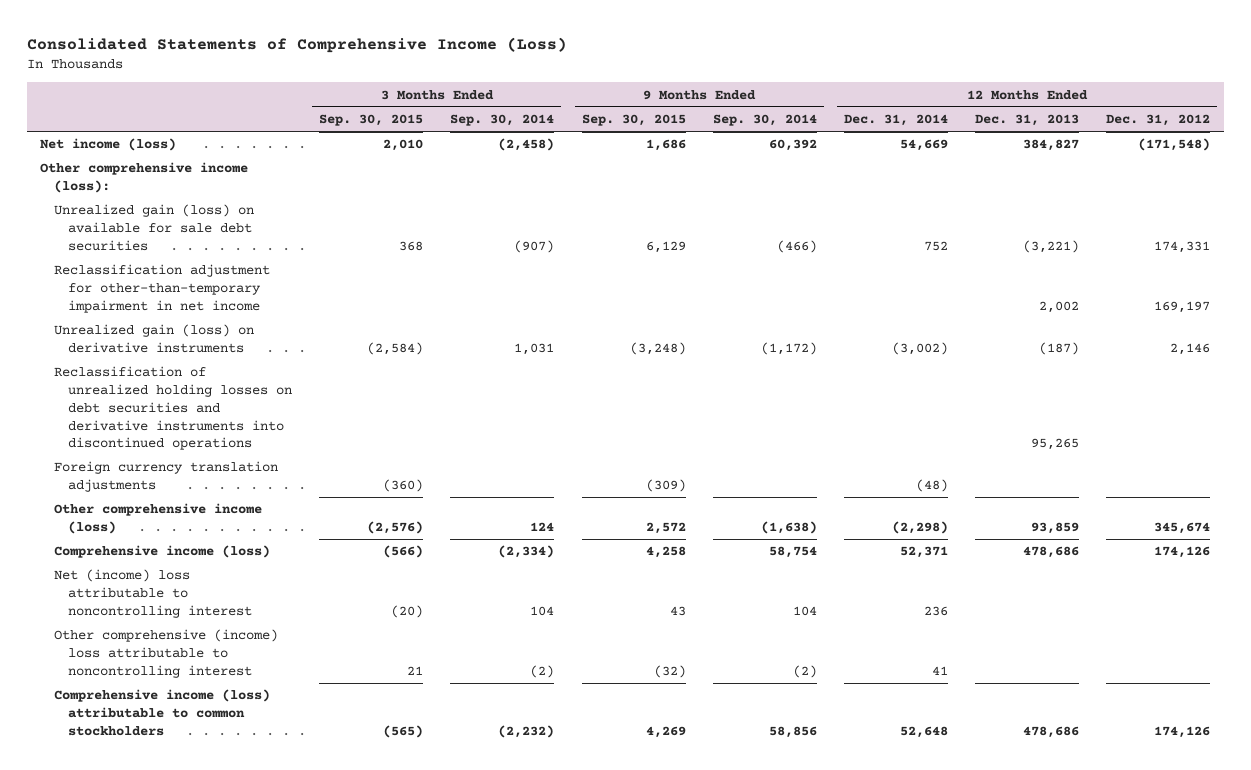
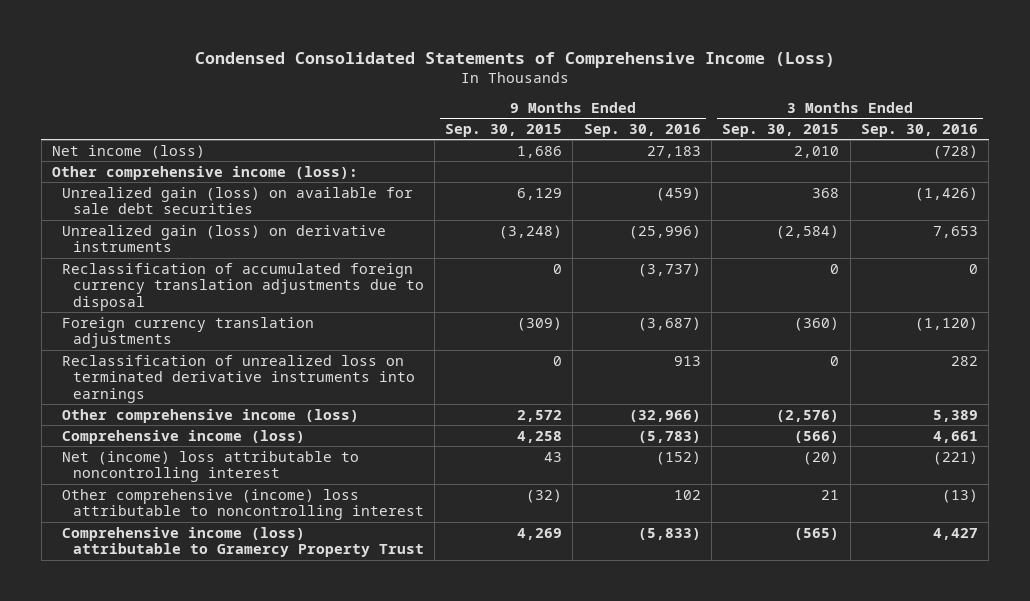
- Consolidated Statements of Comprehensive Income (Loss)
+ Condensed Consolidated Statements of Comprehensive Income (Loss)
- | 3 Months Ended Sep. 30, 2015 | 3 Months Ended Sep. 30, 2014 | 9 Months Ended Sep. 30, 2015 | 9 Months Ended Sep. 30, 2014 | 12 Months Ended Dec. 31, 2014 | 12 Months Ended Dec. 31, 2013 | 12 Months Ended Dec. 31, 2012
+ | 9 Months Ended Sep. 30, 2015 | 9 Months Ended Sep. 30, 2016 | 3 Months Ended Sep. 30, 2015 | 3 Months Ended Sep. 30, 2016
- Reclassification adjustment for other-than-temporary impairment in net income | | | | | | 2,002 | 169,197
- Reclassification of unrealized holding losses on debt securities and derivative instruments into discontinued operations | | | | | | 95,265 |
+ Reclassification of accumulated foreign currency translation adjustments due to disposal | 0 | (3,737) | 0 | 0
+ Reclassification of unrealized loss on terminated derivative instruments into earnings | 0 | 913 | 0 | 282
- Comprehensive income (loss) attributable to common stockholders | (565) | (2,232) | 4,269 | 58,856 | 52,648 | 478,686 | 174,126
+ Comprehensive income (loss) attributable to Gramercy Property Trust | 4,269 | (5,833) | (565) | 4,427

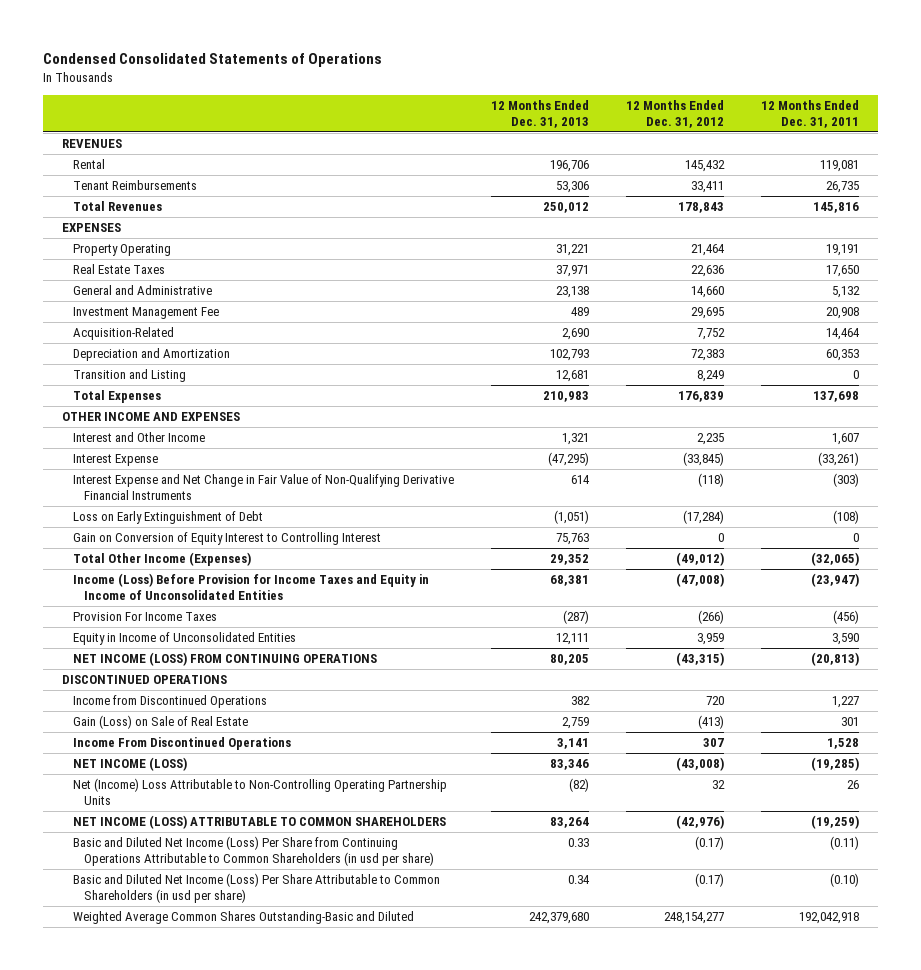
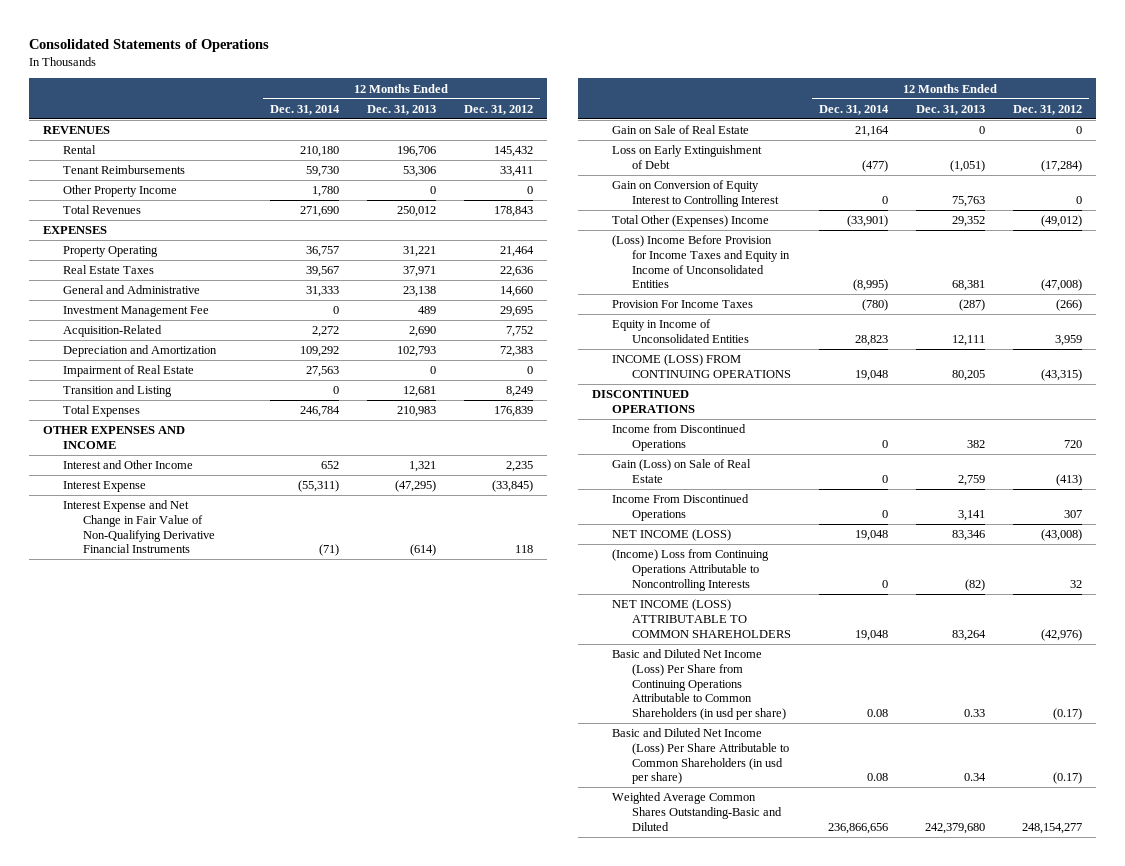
- Condensed Consolidated Statements of Operations
+ Consolidated Statements of Operations
- | 12 Months Ended Dec. 31, 2013 | 12 Months Ended Dec. 31, 2012 | 12 Months Ended Dec. 31, 2011
+ | 12 Months Ended Dec. 31, 2014 | 12 Months Ended Dec. 31, 2013 | 12 Months Ended Dec. 31, 2012
+ Other Property Income | 1,780 | 0 | 0
+ Impairment of Real Estate | 27,563 | 0 | 0
- OTHER INCOME AND EXPENSES
+ OTHER EXPENSES AND INCOME
- Interest Expense and Net Change in Fair Value of Non-Qualifying Derivative Financial Instruments | 614 | (118) | (303)
+ Interest Expense and Net Change in Fair Value of Non-Qualifying Derivative Financial Instruments | (71) | (614) | 118
+ Gain on Sale of Real Estate | 21,164 | 0 | 0
- Total Other Income (Expenses) | 29,352 | (49,012) | (32,065)
- Income (Loss) Before Provision for Income Taxes and Equity in Income of Unconsolidated Entities | 68,381 | (47,008) | (23,947)
+ Total Other (Expenses) Income | (33,901) | 29,352 | (49,012)
+ (Loss) Income Before Provision for Income Taxes and Equity in Income of Unconsolidated Entities | (8,995) | 68,381 | (47,008)
- NET INCOME (LOSS) FROM CONTINUING OPERATIONS | 80,205 | (43,315) | (20,813)
+ INCOME (LOSS) FROM CONTINUING OPERATIONS | 19,048 | 80,205 | (43,315)
- Net (Income) Loss Attributable to Non-Controlling Operating Partnership Units | (82) | 32 | 26
+ (Income) Loss from Continuing Operations Attributable to Noncontrolling Interests | 0 | (82) | 32

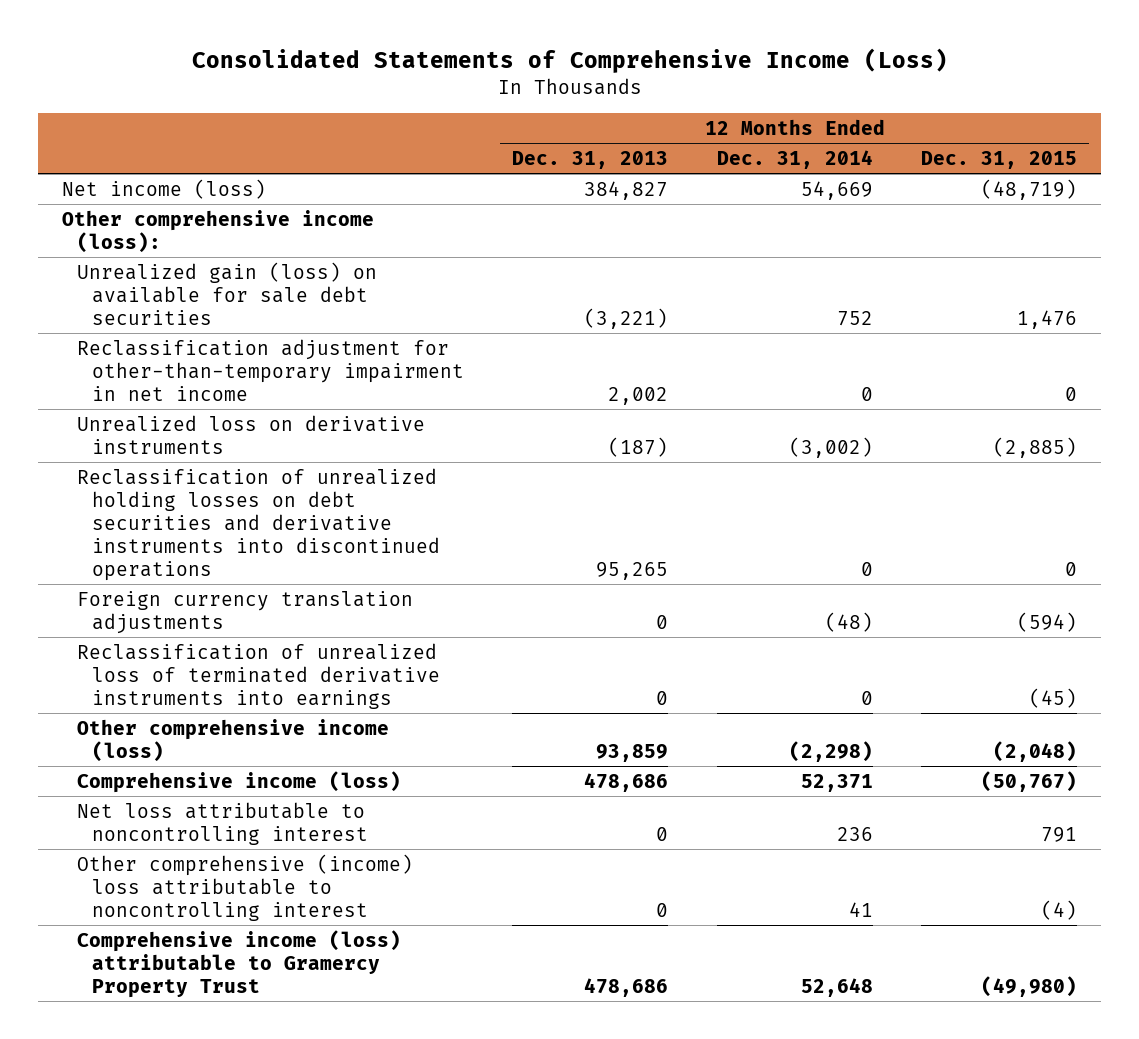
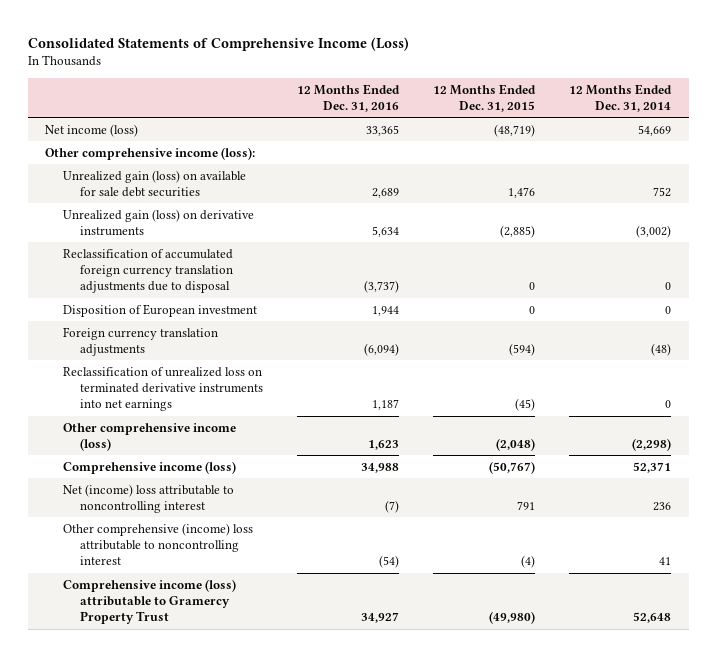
- | 12 Months Ended Dec. 31, 2013 | 12 Months Ended Dec. 31, 2014 | 12 Months Ended Dec. 31, 2015
+ | 12 Months Ended Dec. 31, 2016 | 12 Months Ended Dec. 31, 2015 | 12 Months Ended Dec. 31, 2014
- Reclassification adjustment for other-than-temporary impairment in net income | 2,002 | 0 | 0
- Unrealized loss on derivative instruments | (187) | (3,002) | (2,885)
- Reclassification of unrealized holding losses on debt securities and derivative instruments into discontinued operations | 95,265 | 0 | 0
+ Unrealized gain (loss) on derivative instruments | 5,634 | (2,885) | (3,002)
+ Reclassification of accumulated foreign currency translation adjustments due to disposal | (3,737) | 0 | 0
+ Disposition of European investment | 1,944 | 0 | 0
- Reclassification of unrealized loss of terminated derivative instruments into earnings | 0 | 0 | (45)
+ Reclassification of unrealized loss on terminated derivative instruments into net earnings | 1,187 | (45) | 0
- Net loss attributable to noncontrolling interest | 0 | 236 | 791
+ Net (income) loss attributable to noncontrolling interest | (7) | 791 | 236

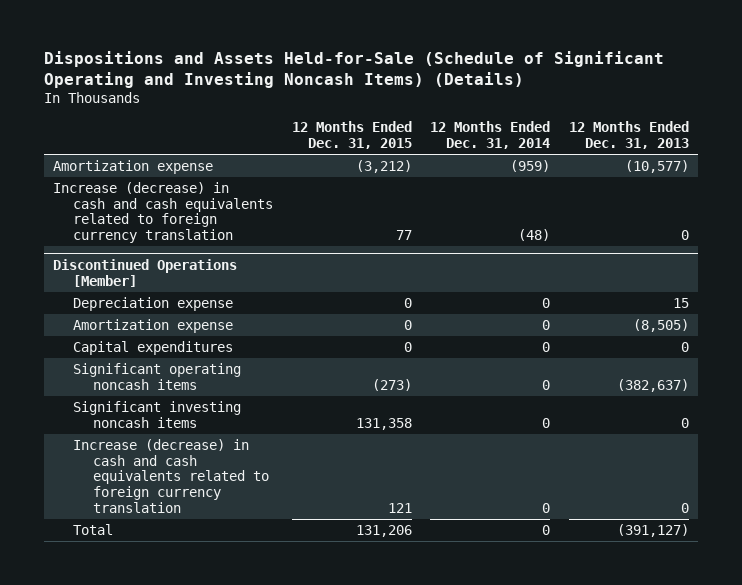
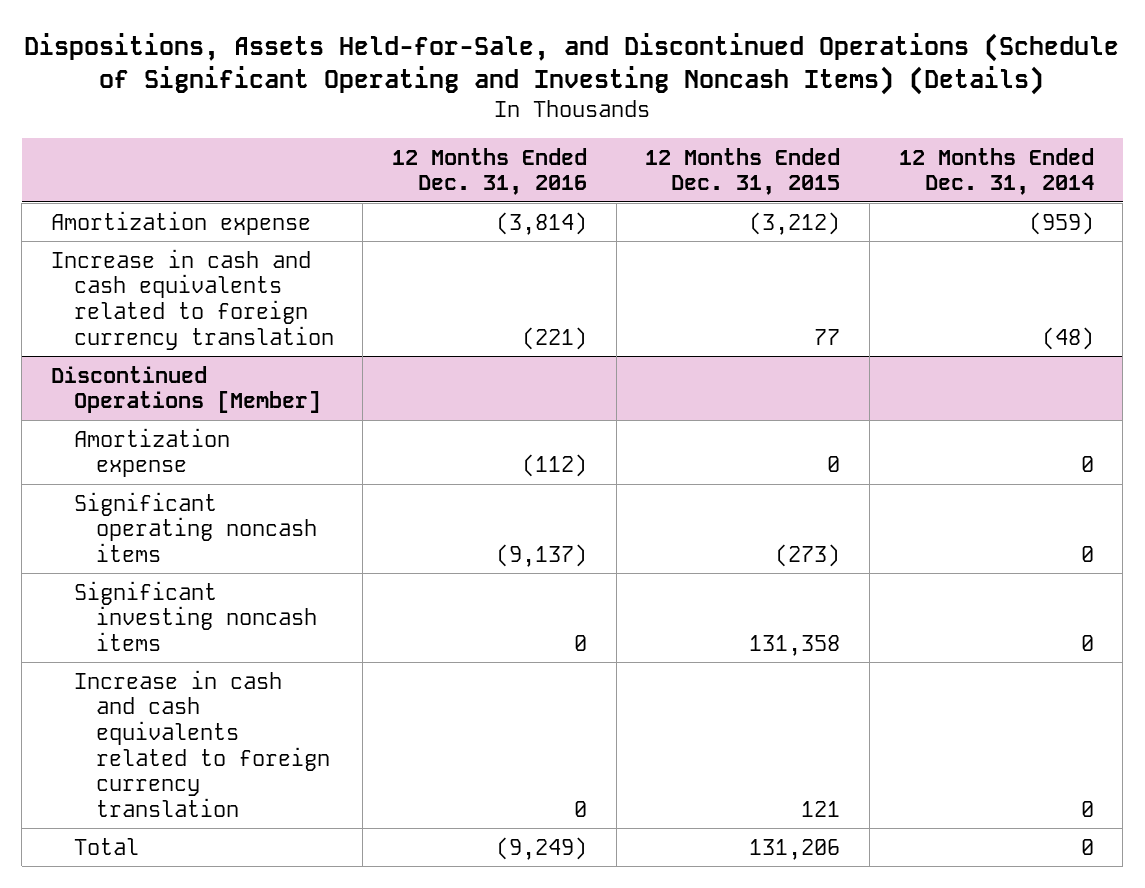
- Dispositions and Assets Held-for-Sale (Schedule of Significant Operating and Investing Noncash Items) (Details)
+ Dispositions, Assets Held-for-Sale, and Discontinued Operations (Schedule of Significant Operating and Investing Noncash Items) (Details)
- | 12 Months Ended Dec. 31, 2015 | 12 Months Ended Dec. 31, 2014 | 12 Months Ended Dec. 31, 2013
+ | 12 Months Ended Dec. 31, 2016 | 12 Months Ended Dec. 31, 2015 | 12 Months Ended Dec. 31, 2014
- Increase (decrease) in cash and cash equivalents related to foreign currency translation | 77 | (48) | 0
+ Increase in cash and cash equivalents related to foreign currency translation | (221) | 77 | (48)
@ Discontinued Operations [Member]
- Depreciation expense | 0 | 0 | 15
- Capital expenditures | 0 | 0 | 0
- Increase (decrease) in cash and cash equivalents related to foreign currency translation | 121 | 0 | 0
+ Increase in cash and cash equivalents related to foreign currency translation | 0 | 121 | 0

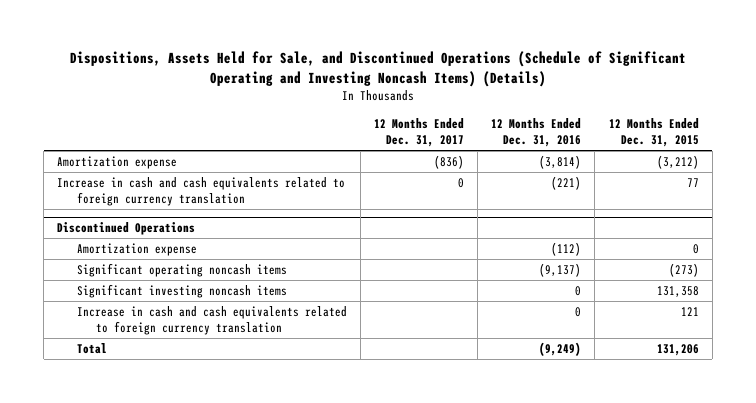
- Dispositions, Assets Held-for-Sale, and Discontinued Operations (Schedule of Significant Operating and Investing Noncash Items) (Details)
+ Dispositions, Assets Held for Sale, and Discontinued Operations (Schedule of Significant Operating and Investing Noncash Items) (Details)
- | 12 Months Ended Dec. 31, 2016 | 12 Months Ended Dec. 31, 2015 | 12 Months Ended Dec. 31, 2014
+ | 12 Months Ended Dec. 31, 2017 | 12 Months Ended Dec. 31, 2016 | 12 Months Ended Dec. 31, 2015
- Discontinued Operations [Member]
+ Discontinued Operations

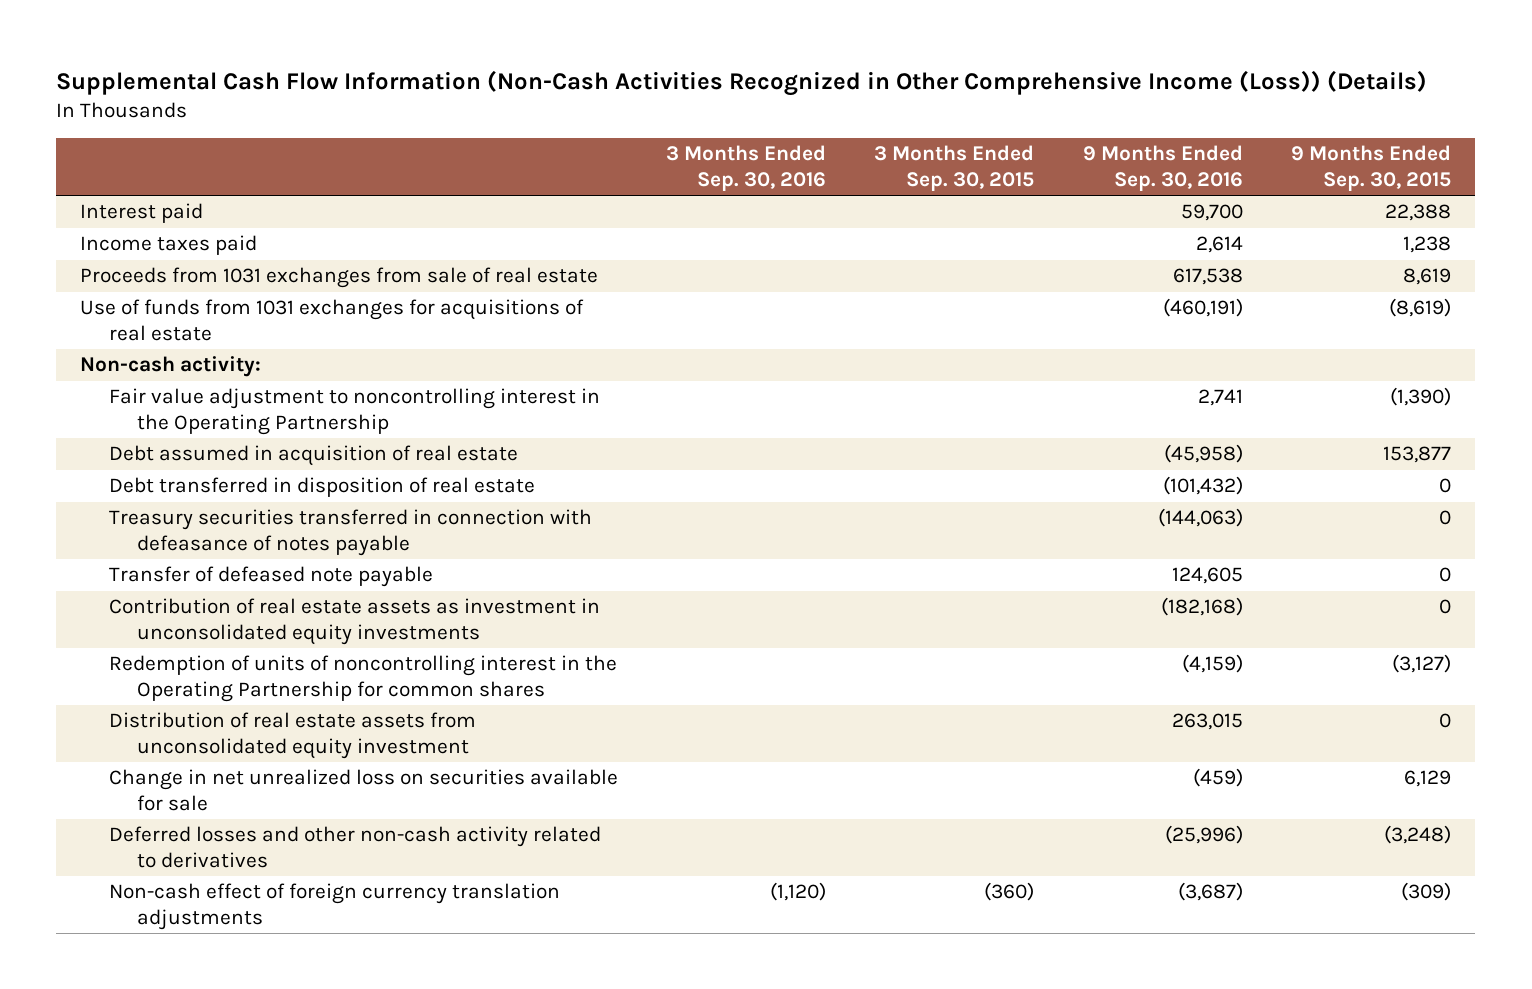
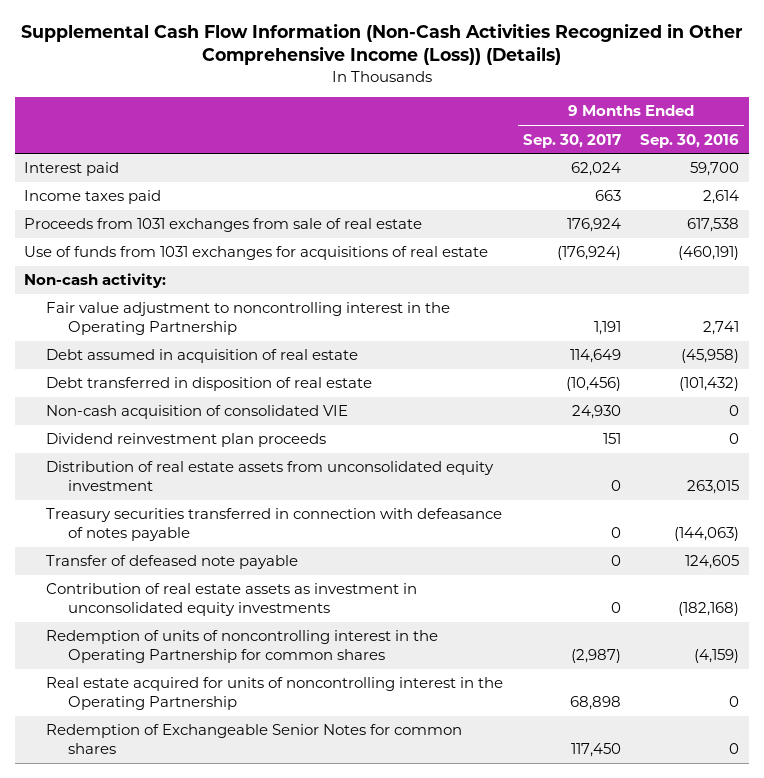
- | 3 Months Ended Sep. 30, 2016 | 3 Months Ended Sep. 30, 2015 | 9 Months Ended Sep. 30, 2016 | 9 Months Ended Sep. 30, 2015
+ | 9 Months Ended Sep. 30, 2017 | 9 Months Ended Sep. 30, 2016
+ Non-cash acquisition of consolidated VIE | 24,930 | 0
+ Dividend reinvestment plan proceeds | 151 | 0
moved up: Distribution of real estate assets from unconsolidated equity investment | 0 | 263,015
- Change in net unrealized loss on securities available for sale | | | (459) | 6,129
- Deferred losses and other non-cash activity related to derivatives | | | (25,996) | (3,248)
- Non-cash effect of foreign currency translation adjustments | (1,120) | (360) | (3,687) | (309)
+ Real estate acquired for units of noncontrolling interest in the Operating Partnership | 68,898 | 0
+ Redemption of Exchangeable Senior Notes for common shares | 117,450 | 0

